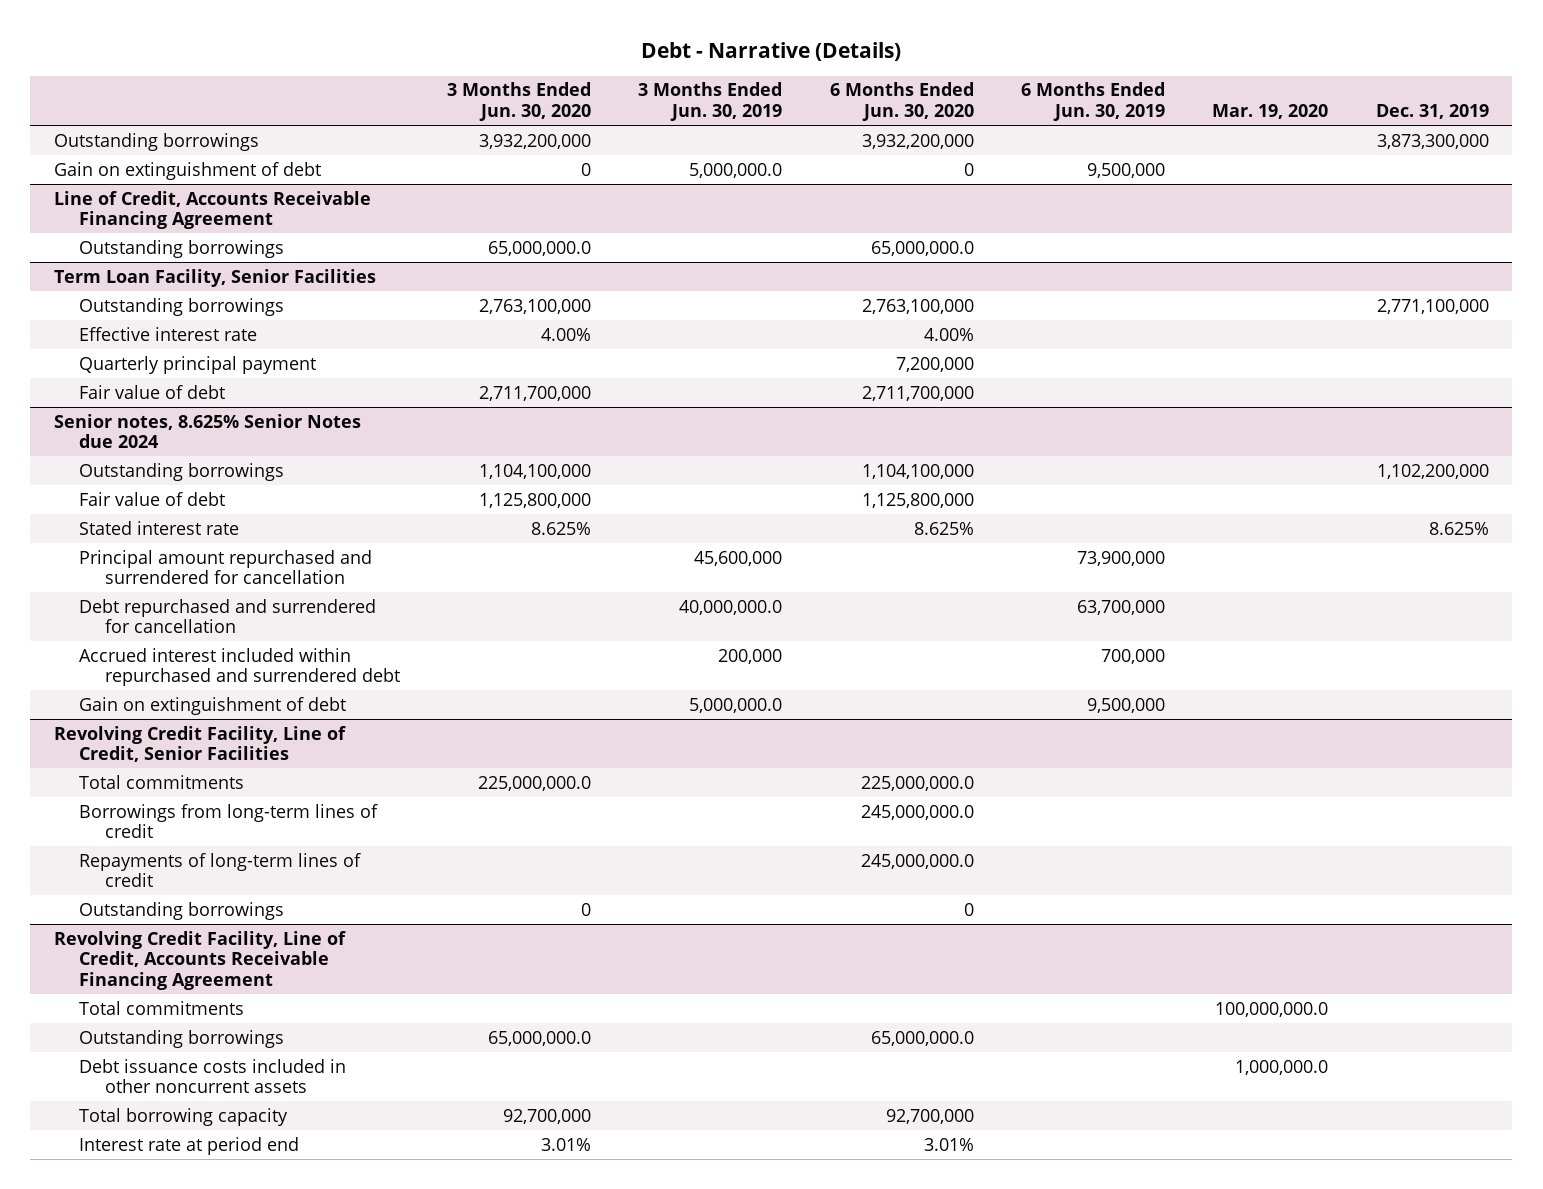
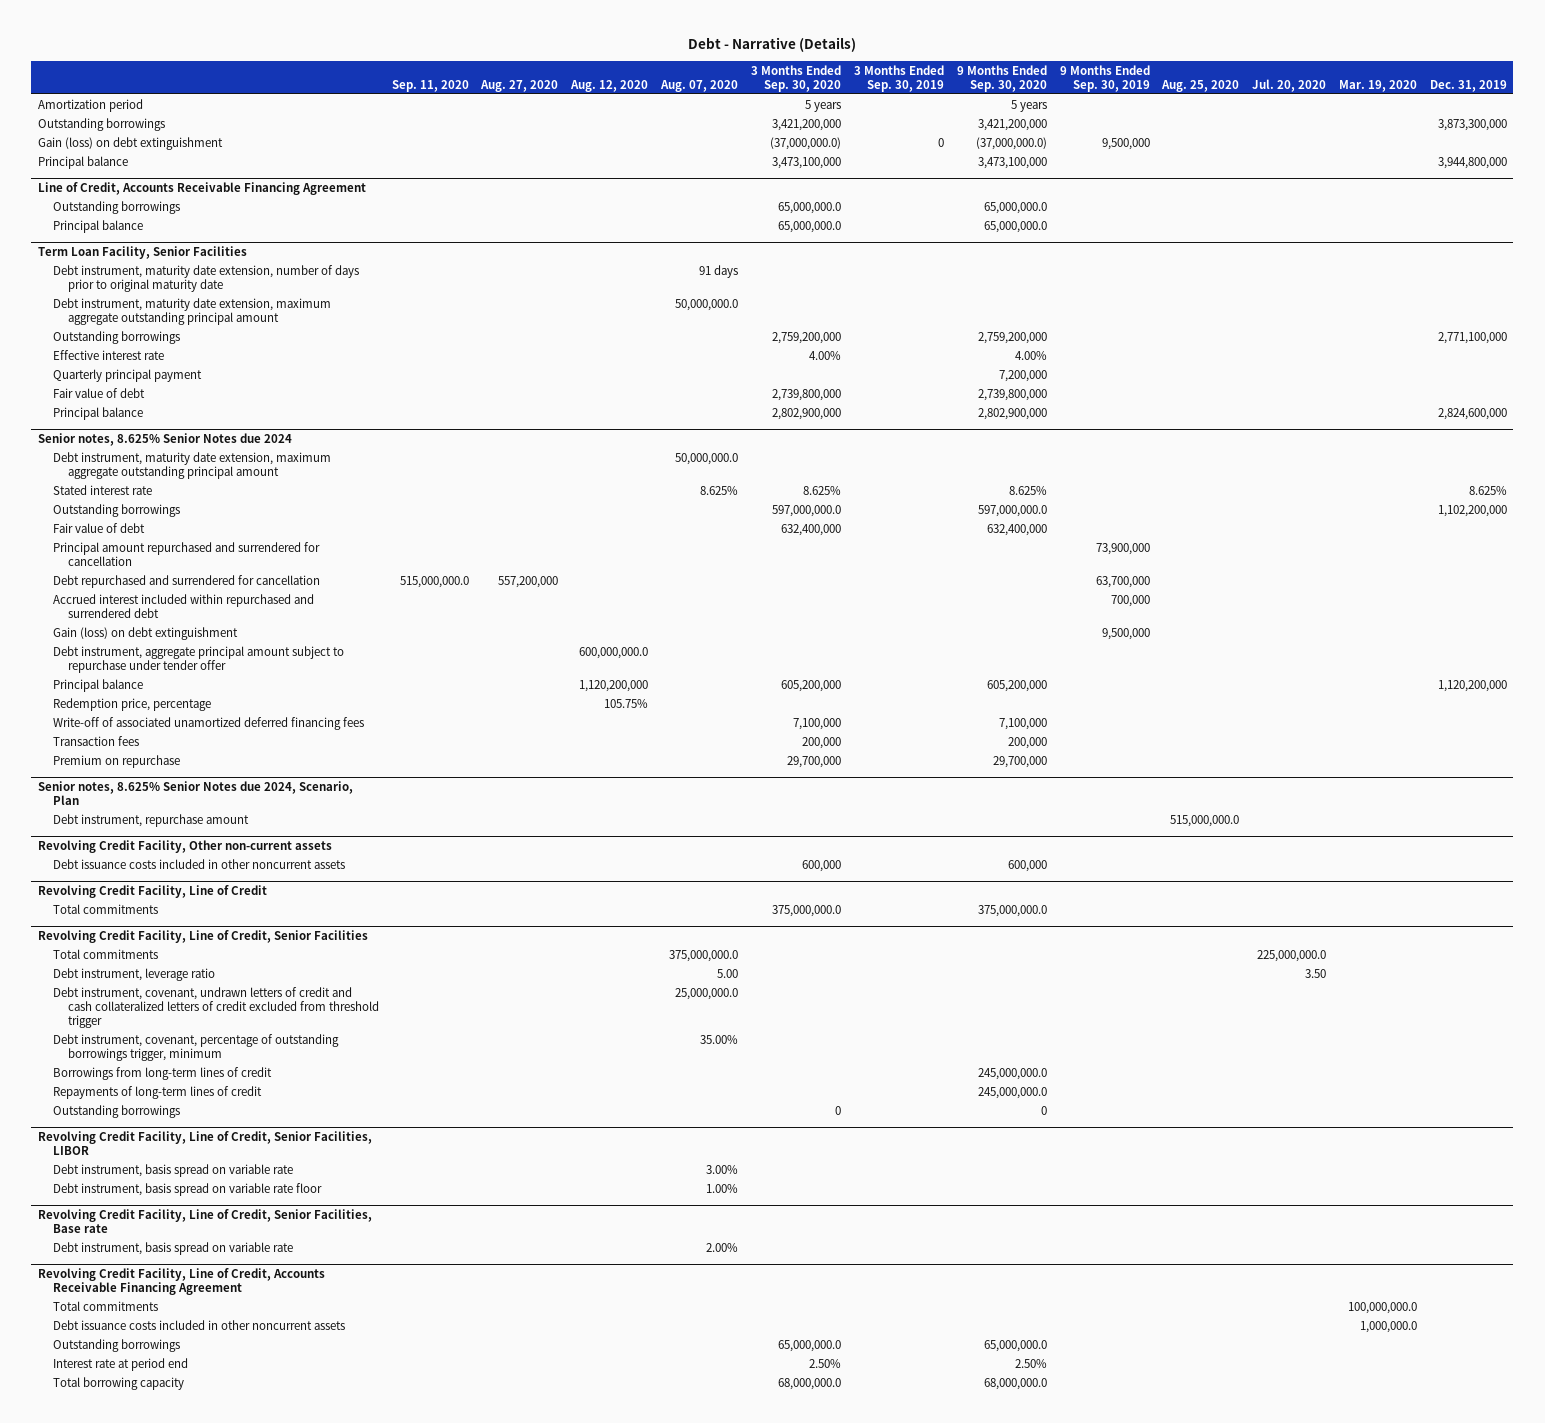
- | 3 Months Ended Jun. 30, 2020 | 3 Months Ended Jun. 30, 2019 | 6 Months Ended Jun. 30, 2020 | 6 Months Ended Jun. 30, 2019 | Mar. 19, 2020 | Dec. 31, 2019
+ | Sep. 11, 2020 | Aug. 27, 2020 | Aug. 12, 2020 | Aug. 07, 2020 | 3 Months Ended Sep. 30, 2020 | 3 Months Ended Sep. 30, 2019 | 9 Months Ended Sep. 30, 2020 | 9 Months Ended Sep. 30, 2019 | Aug. 25, 2020 | Jul. 20, 2020 | Mar. 19, 2020 | Dec. 31, 2019
+ Amortization period | | | | | 5 years | | 5 years | | | | |
- Gain on extinguishment of debt | 0 | 5,000,000.0 | 0 | 9,500,000 | |
+ Gain (loss) on debt extinguishment | | | | | (37,000,000.0) | 0 | (37,000,000.0) | 9,500,000 | | | |
+ Principal balance | | | | | 3,473,100,000 | | 3,473,100,000 | | | | | 3,944,800,000
@ Line of Credit, Accounts Receivable Financing Agreement
+ Principal balance | | | | | 65,000,000.0 | | 65,000,000.0 | | | | |
@ Term Loan Facility, Senior Facilities
+ Debt instrument, maturity date extension, number of days prior to original maturity date | | | | 91 days | | | | | | | |
+ Debt instrument, maturity date extension, maximum aggregate outstanding principal amount | | | | 50,000,000.0 | | | | | | | |
+ Principal balance | | | | | 2,802,900,000 | | 2,802,900,000 | | | | | 2,824,600,000
@ Senior notes, 8.625% Senior Notes due 2024
+ Debt instrument, maturity date extension, maximum aggregate outstanding principal amount | | | | 50,000,000.0 | | | | | | | |
moved up: Stated interest rate | | | | 8.625% | 8.625% | | 8.625% | | | | | 8.625%
- Gain on extinguishment of debt | | 5,000,000.0 | | 9,500,000 | |
+ Gain (loss) on debt extinguishment | | | | | | | | 9,500,000 | | | |
+ Debt instrument, aggregate principal amount subject to repurchase under tender offer | | | 600,000,000.0 | | | | | | | | |
+ Principal balance | | | 1,120,200,000 | | 605,200,000 | | 605,200,000 | | | | | 1,120,200,000
+ Redemption price, percentage | | | 105.75% | | | | | | | | |
+ Write-off of associated unamortized deferred financing fees | | | | | 7,100,000 | | 7,100,000 | | | | |
+ Transaction fees | | | | | 200,000 | | 200,000 | | | | |
+ Premium on repurchase | | | | | 29,700,000 | | 29,700,000 | | | | |
+ Senior notes, 8.625% Senior Notes due 2024, Scenario, Plan
+ Debt instrument, repurchase amount | | | | | | | | | 515,000,000.0 | | |
+ Revolving Credit Facility, Other non-current assets
+ Debt issuance costs included in other noncurrent assets | | | | | 600,000 | | 600,000 | | | | |
+ Revolving Credit Facility, Line of Credit
+ Total commitments | | | | | 375,000,000.0 | | 375,000,000.0 | | | | |
@ Revolving Credit Facility, Line of Credit, Senior Facilities
+ Debt instrument, leverage ratio | | | | 5.00 | | | | | | 3.50 | |
+ Debt instrument, covenant, undrawn letters of credit and cash collateralized letters of credit excluded from threshold trigger | | | | 25,000,000.0 | | | | | | | |
+ Debt instrument, covenant, percentage of outstanding borrowings trigger, minimum | | | | 35.00% | | | | | | | |
+ Revolving Credit Facility, Line of Credit, Senior Facilities, LIBOR
+ Debt instrument, basis spread on variable rate | | | | 3.00% | | | | | | | |
+ Debt instrument, basis spread on variable rate floor | | | | 1.00% | | | | | | | |
+ Revolving Credit Facility, Line of Credit, Senior Facilities, Base rate
+ Debt instrument, basis spread on variable rate | | | | 2.00% | | | | | | | |
@ Revolving Credit Facility, Line of Credit, Accounts Receivable Financing Agreement
moved down: Outstanding borrowings | | | | | 65,000,000.0 | | 65,000,000.0 | | | | |
moved down: Total borrowing capacity | | | | | 68,000,000.0 | | 68,000,000.0 | | | | |

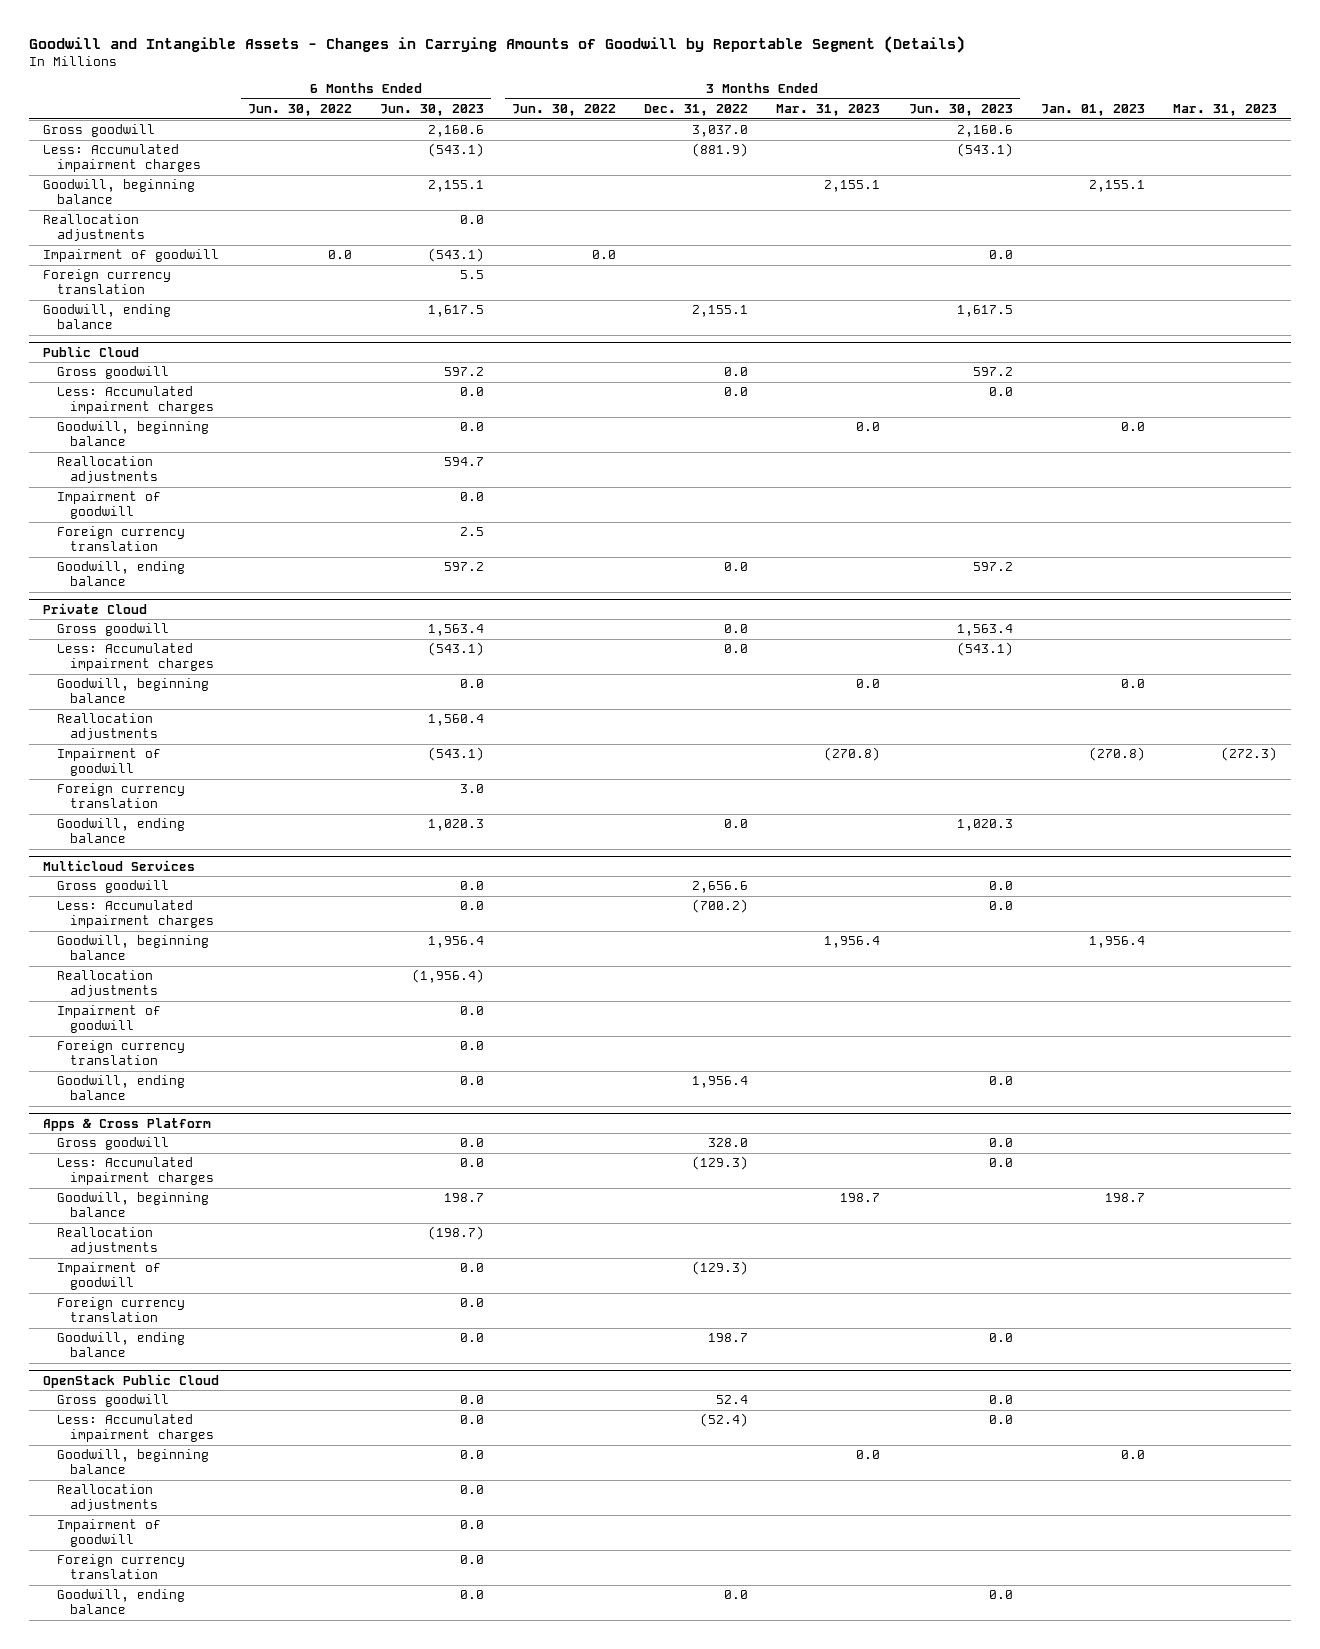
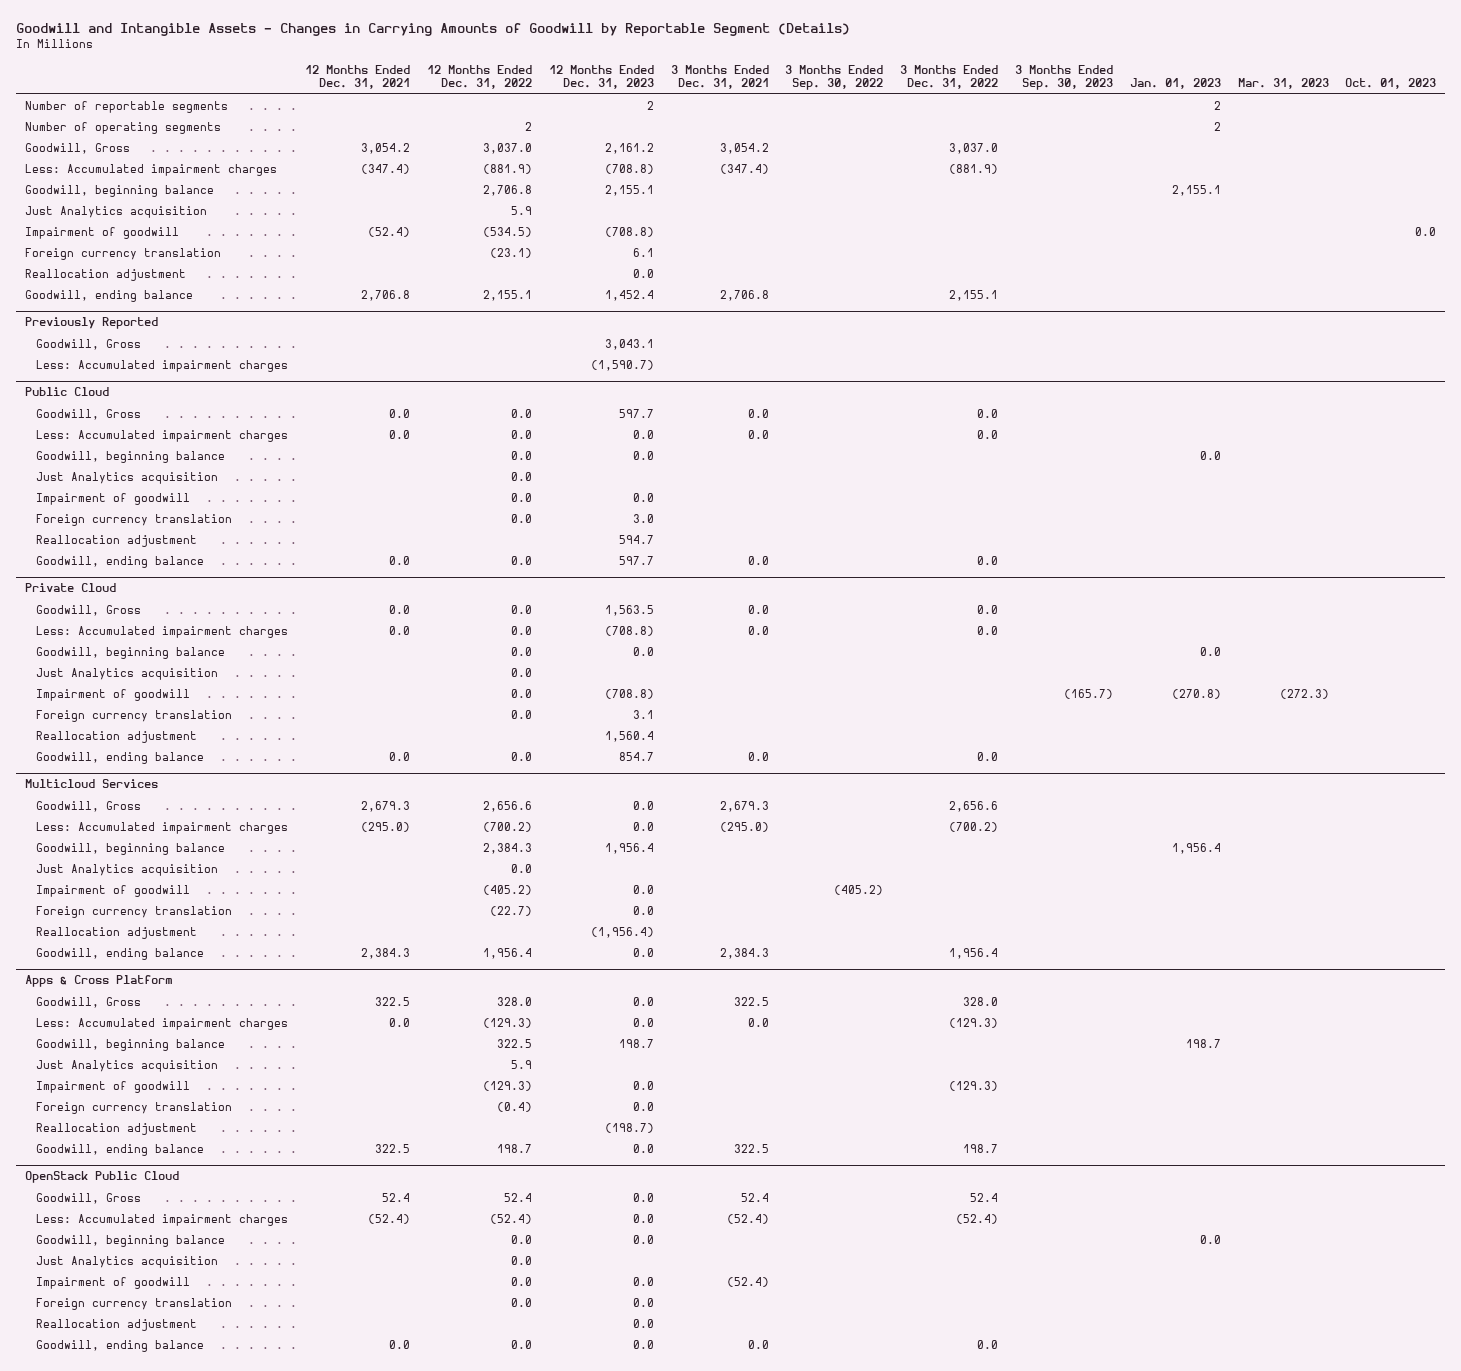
- | 6 Months Ended Jun. 30, 2022 | 6 Months Ended Jun. 30, 2023 | 3 Months Ended Jun. 30, 2022 | 3 Months Ended Dec. 31, 2022 | 3 Months Ended Mar. 31, 2023 | 3 Months Ended Jun. 30, 2023 | Jan. 01, 2023 | Mar. 31, 2023
+ | 12 Months Ended Dec. 31, 2021 | 12 Months Ended Dec. 31, 2022 | 12 Months Ended Dec. 31, 2023 | 3 Months Ended Dec. 31, 2021 | 3 Months Ended Sep. 30, 2022 | 3 Months Ended Dec. 31, 2022 | 3 Months Ended Sep. 30, 2023 | Jan. 01, 2023 | Mar. 31, 2023 | Oct. 01, 2023
- Gross goodwill | | 2,160.6 | | 3,037.0 | | 2,160.6 | |
+ Number of reportable segments | | | 2 | | | | | 2 | |
+ Number of operating segments | | 2 | | | | | | 2 | |
+ Goodwill, Gross | 3,054.2 | 3,037.0 | 2,161.2 | 3,054.2 | | 3,037.0 | | | |
- Reallocation adjustments | | 0.0 | | | | | |
+ Just Analytics acquisition | | 5.9 | | | | | | | |
+ Reallocation adjustment | | | 0.0 | | | | | | |
+ Previously Reported
+ Goodwill, Gross | | | 3,043.1 | | | | | | |
+ Less: Accumulated impairment charges | | | (1,590.7) | | | | | | |
@ Public Cloud
- Gross goodwill | | 597.2 | | 0.0 | | 597.2 | |
+ Goodwill, Gross | 0.0 | 0.0 | 597.7 | 0.0 | | 0.0 | | | |
- Reallocation adjustments | | 594.7 | | | | | |
+ Just Analytics acquisition | | 0.0 | | | | | | | |
+ Reallocation adjustment | | | 594.7 | | | | | | |
@ Private Cloud
- Gross goodwill | | 1,563.4 | | 0.0 | | 1,563.4 | |
+ Goodwill, Gross | 0.0 | 0.0 | 1,563.5 | 0.0 | | 0.0 | | | |
- Reallocation adjustments | | 1,560.4 | | | | | |
+ Just Analytics acquisition | | 0.0 | | | | | | | |
+ Reallocation adjustment | | | 1,560.4 | | | | | | |
@ Multicloud Services
- Gross goodwill | | 0.0 | | 2,656.6 | | 0.0 | |
+ Goodwill, Gross | 2,679.3 | 2,656.6 | 0.0 | 2,679.3 | | 2,656.6 | | | |
- Reallocation adjustments | | (1,956.4) | | | | | |
+ Just Analytics acquisition | | 0.0 | | | | | | | |
+ Reallocation adjustment | | | (1,956.4) | | | | | | |
@ Apps & Cross Platform
- Gross goodwill | | 0.0 | | 328.0 | | 0.0 | |
+ Goodwill, Gross | 322.5 | 328.0 | 0.0 | 322.5 | | 328.0 | | | |
- Reallocation adjustments | | (198.7) | | | | | |
+ Just Analytics acquisition | | 5.9 | | | | | | | |
+ Reallocation adjustment | | | (198.7) | | | | | | |
@ OpenStack Public Cloud
- Gross goodwill | | 0.0 | | 52.4 | | 0.0 | |
+ Goodwill, Gross | 52.4 | 52.4 | 0.0 | 52.4 | | 52.4 | | | |
- Reallocation adjustments | | 0.0 | | | | | |
+ Just Analytics acquisition | | 0.0 | | | | | | | |
+ Reallocation adjustment | | | 0.0 | | | | | | |

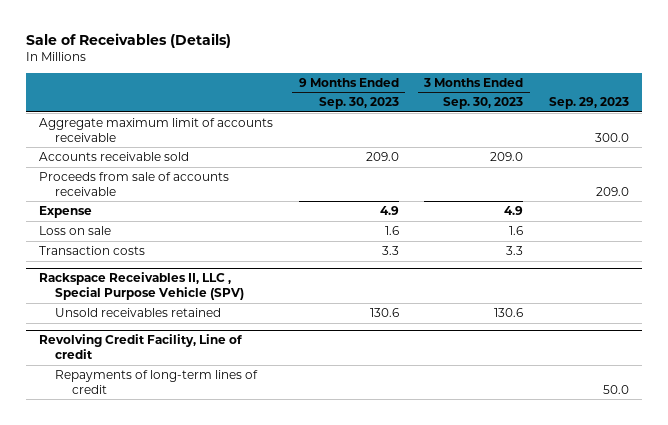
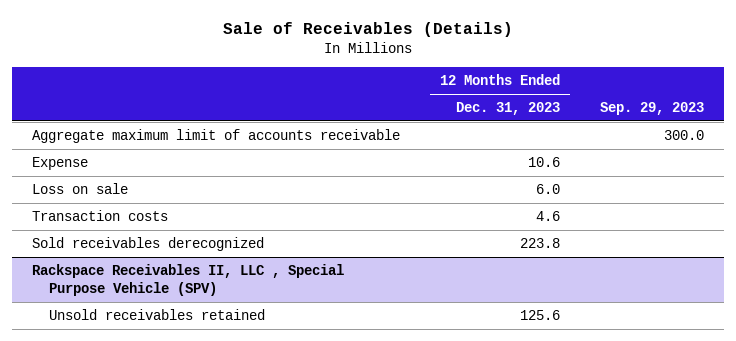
- | 9 Months Ended Sep. 30, 2023 | 3 Months Ended Sep. 30, 2023 | Sep. 29, 2023
+ | 12 Months Ended Dec. 31, 2023 | Sep. 29, 2023
- Accounts receivable sold | 209.0 | 209.0 |
- Proceeds from sale of accounts receivable | | | 209.0
+ Sold receivables derecognized | 223.8 |
- Revolving Credit Facility, Line of credit
- Repayments of long-term lines of credit | | | 50.0

